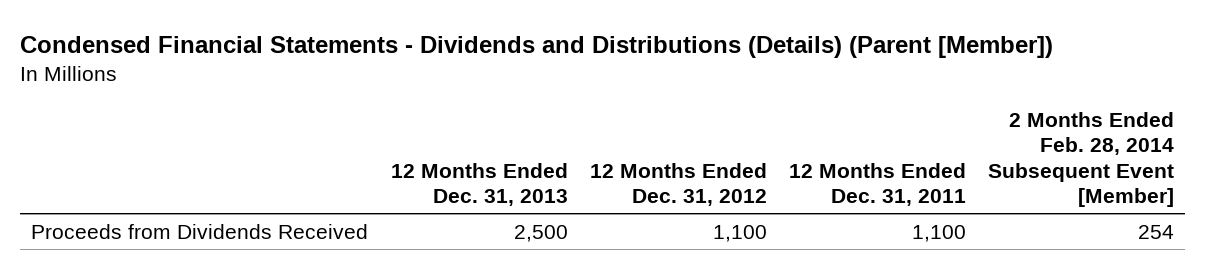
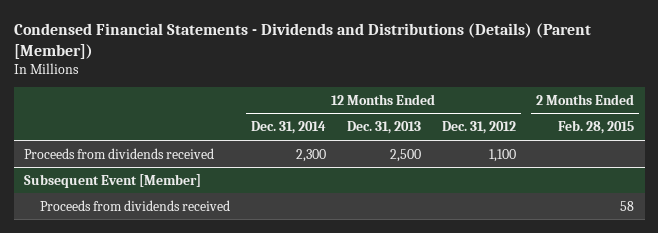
- | 12 Months Ended Dec. 31, 2013 | 12 Months Ended Dec. 31, 2012 | 12 Months Ended Dec. 31, 2011 | 2 Months Ended Feb. 28, 2014 Subsequent Event [Member]
+ | 12 Months Ended Dec. 31, 2014 | 12 Months Ended Dec. 31, 2013 | 12 Months Ended Dec. 31, 2012 | 2 Months Ended Feb. 28, 2015
- Proceeds from Dividends Received | 2,500 | 1,100 | 1,100 | 254
+ Proceeds from dividends received | 2,300 | 2,500 | 1,100 |
+ Subsequent Event [Member]
+ Proceeds from dividends received | | | | 58

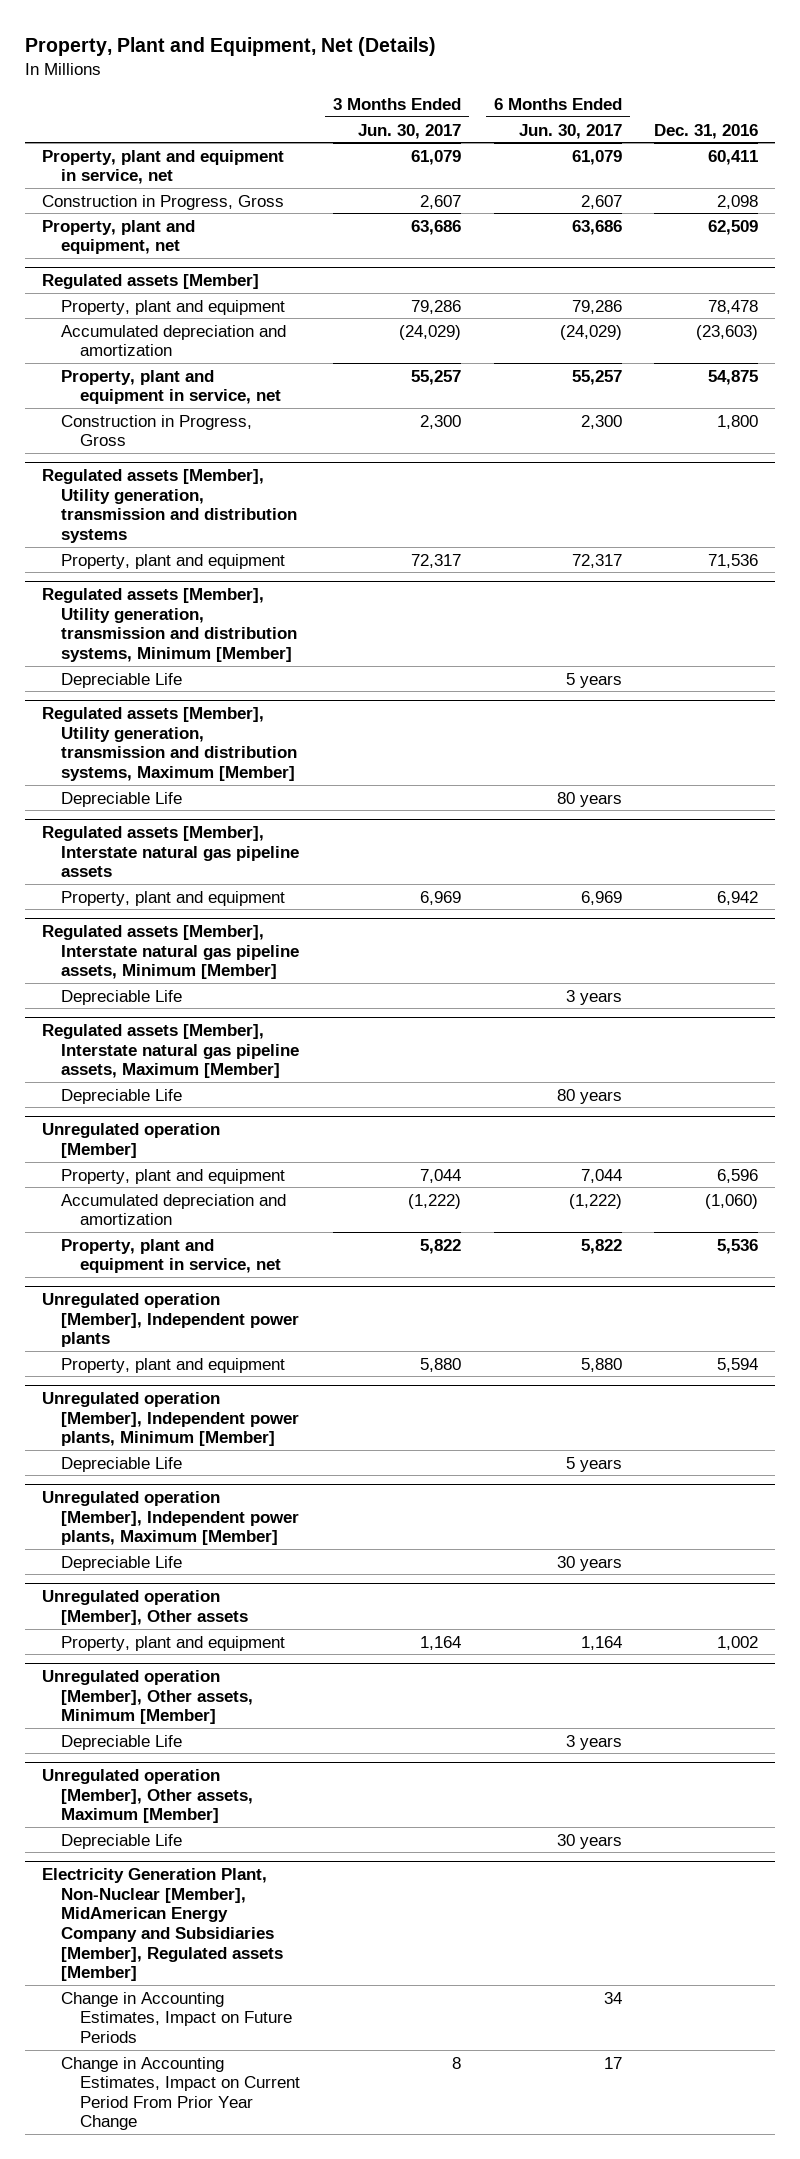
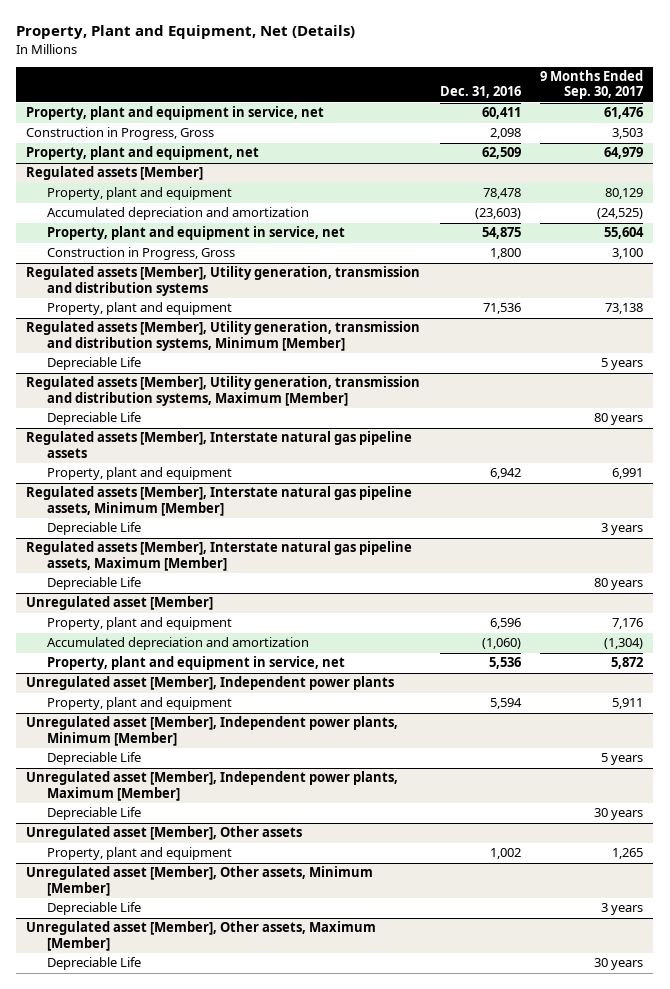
- | 3 Months Ended Jun. 30, 2017 | 6 Months Ended Jun. 30, 2017 | Dec. 31, 2016
+ | Dec. 31, 2016 | 9 Months Ended Sep. 30, 2017
- Unregulated operation [Member]
+ Unregulated asset [Member]
- Unregulated operation [Member], Independent power plants
+ Unregulated asset [Member], Independent power plants
- Unregulated operation [Member], Independent power plants, Minimum [Member]
+ Unregulated asset [Member], Independent power plants, Minimum [Member]
- Unregulated operation [Member], Independent power plants, Maximum [Member]
+ Unregulated asset [Member], Independent power plants, Maximum [Member]
- Unregulated operation [Member], Other assets
+ Unregulated asset [Member], Other assets
- Unregulated operation [Member], Other assets, Minimum [Member]
+ Unregulated asset [Member], Other assets, Minimum [Member]
- Unregulated operation [Member], Other assets, Maximum [Member]
+ Unregulated asset [Member], Other assets, Maximum [Member]
- Electricity Generation Plant, Non-Nuclear [Member], MidAmerican Energy Company and Subsidiaries [Member], Regulated assets [Member]
- Change in Accounting Estimates, Impact on Future Periods | | 34 |
- Change in Accounting Estimates, Impact on Current Period From Prior Year Change | 8 | 17 |

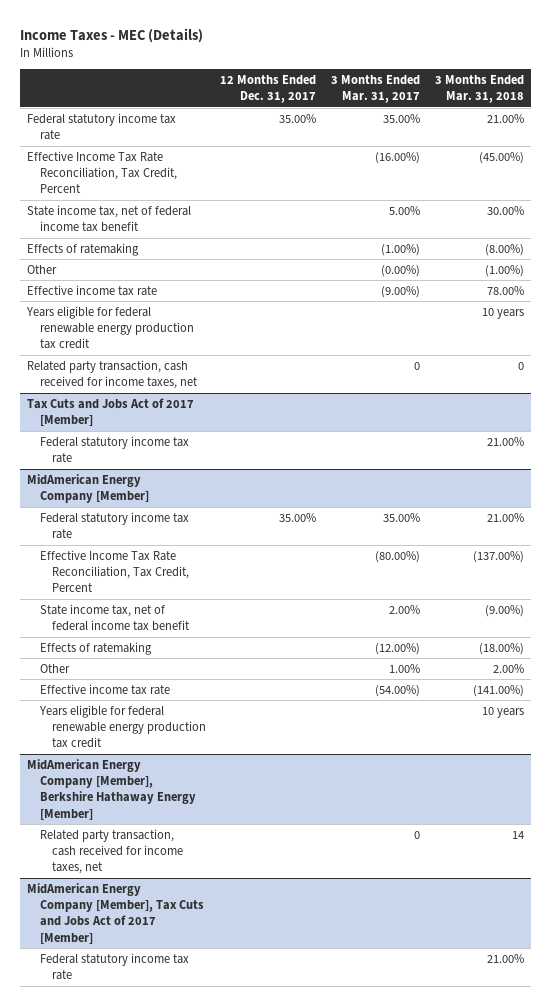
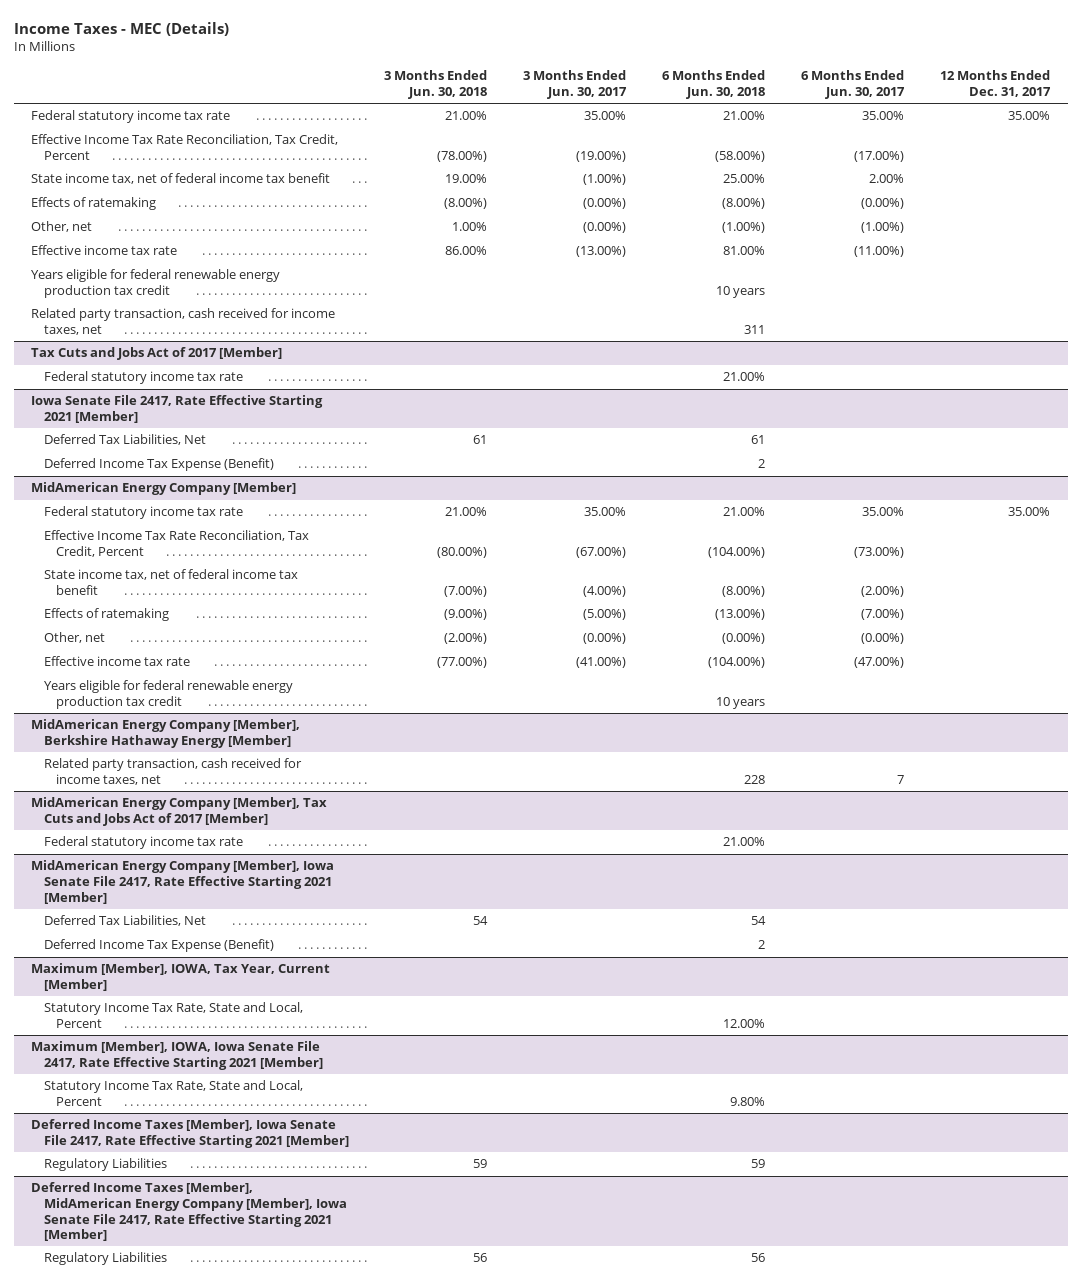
- | 12 Months Ended Dec. 31, 2017 | 3 Months Ended Mar. 31, 2017 | 3 Months Ended Mar. 31, 2018
+ | 3 Months Ended Jun. 30, 2018 | 3 Months Ended Jun. 30, 2017 | 6 Months Ended Jun. 30, 2018 | 6 Months Ended Jun. 30, 2017 | 12 Months Ended Dec. 31, 2017
- Other | | (0.00%) | (1.00%)
+ Other, net | 1.00% | (0.00%) | (1.00%) | (1.00%) |
+ Iowa Senate File 2417, Rate Effective Starting 2021 [Member]
+ Deferred Tax Liabilities, Net | 61 | | 61 | |
+ Deferred Income Tax Expense (Benefit) | | | 2 | |
@ MidAmerican Energy Company [Member]
- Other | | 1.00% | 2.00%
+ Other, net | (2.00%) | (0.00%) | (0.00%) | (0.00%) |
+ MidAmerican Energy Company [Member], Iowa Senate File 2417, Rate Effective Starting 2021 [Member]
+ Deferred Tax Liabilities, Net | 54 | | 54 | |
+ Deferred Income Tax Expense (Benefit) | | | 2 | |
+ Maximum [Member], IOWA, Tax Year, Current [Member]
+ Statutory Income Tax Rate, State and Local, Percent | | | 12.00% | |
+ Maximum [Member], IOWA, Iowa Senate File 2417, Rate Effective Starting 2021 [Member]
+ Statutory Income Tax Rate, State and Local, Percent | | | 9.80% | |
+ Deferred Income Taxes [Member], Iowa Senate File 2417, Rate Effective Starting 2021 [Member]
+ Regulatory Liabilities | 59 | | 59 | |
+ Deferred Income Taxes [Member], MidAmerican Energy Company [Member], Iowa Senate File 2417, Rate Effective Starting 2021 [Member]
+ Regulatory Liabilities | 56 | | 56 | |

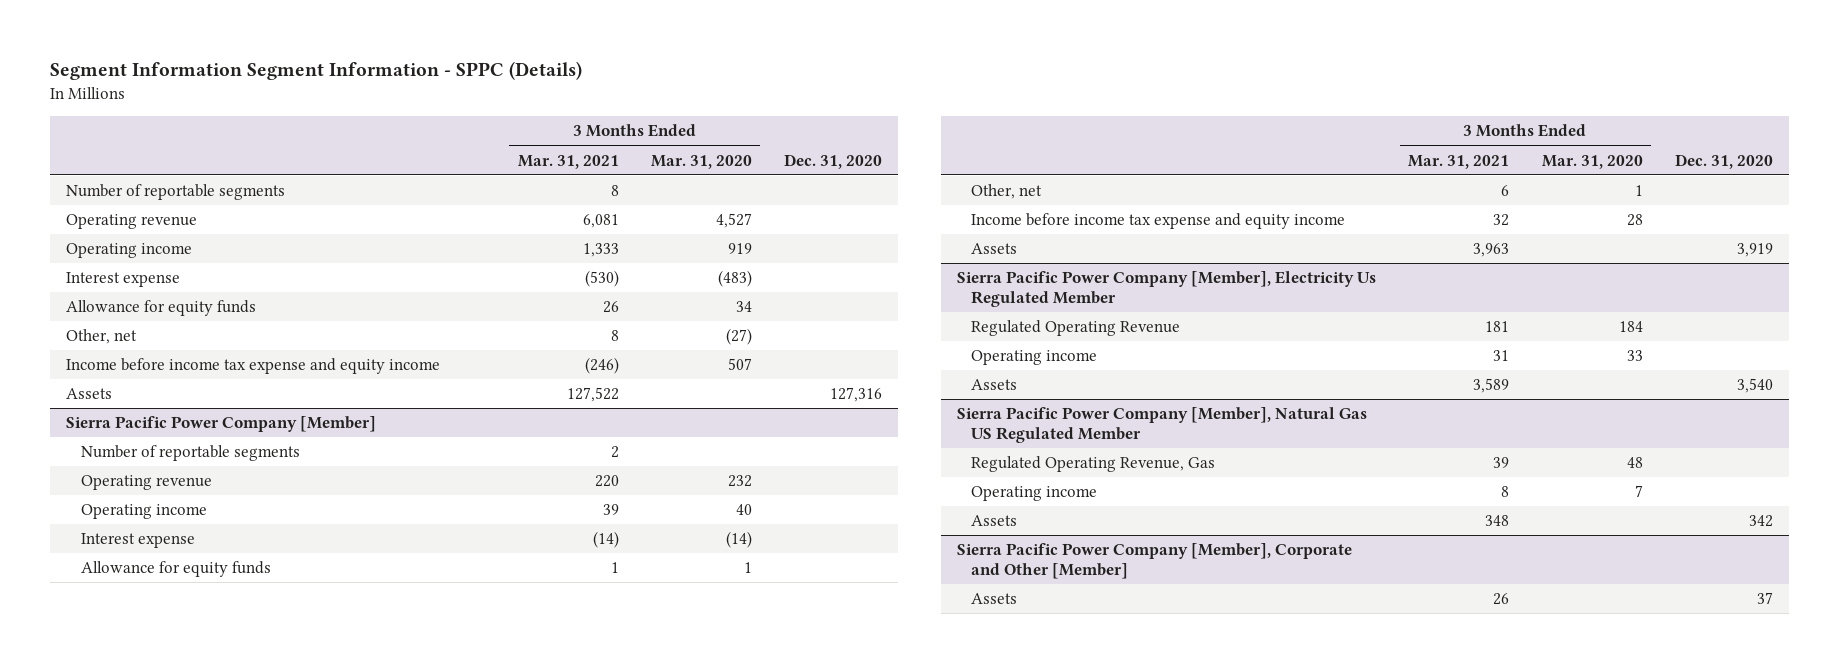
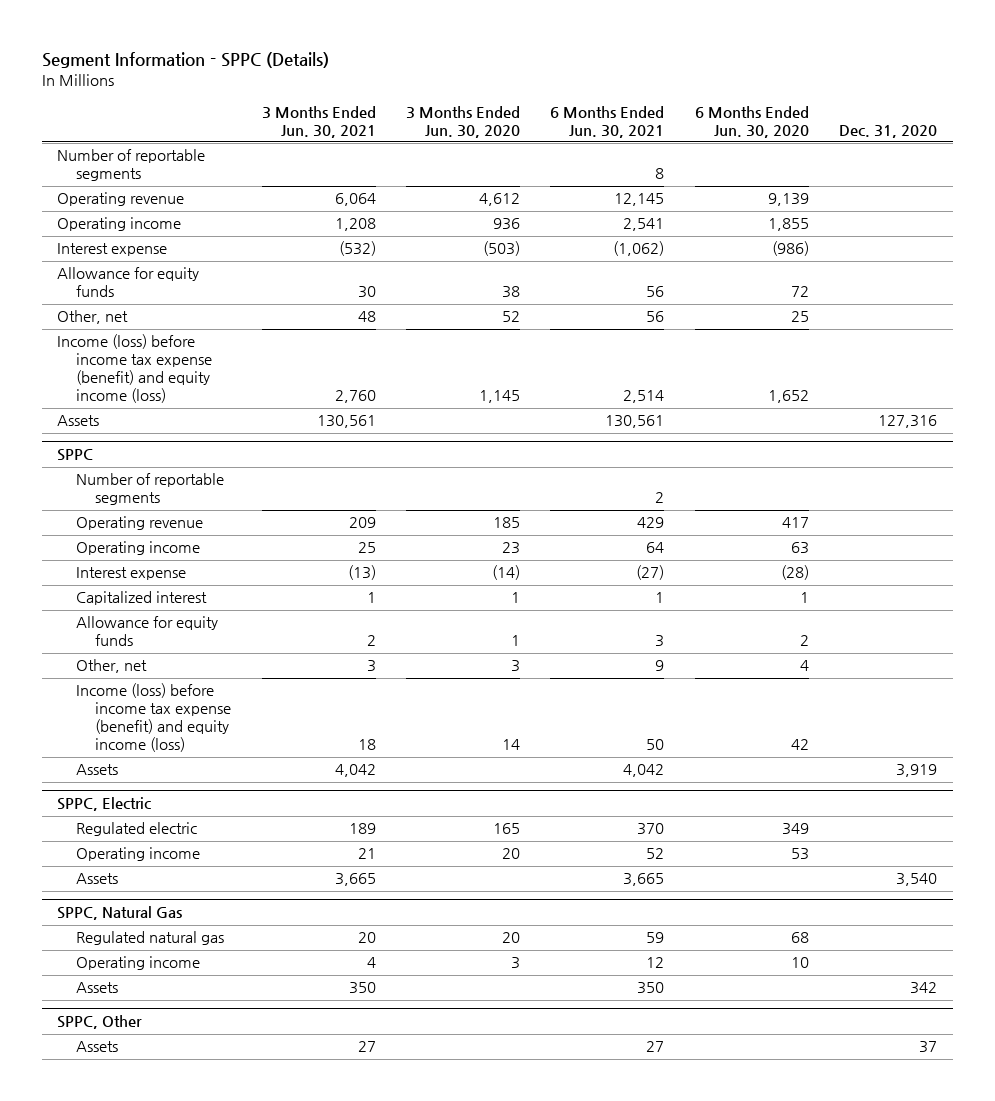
- Segment Information Segment Information - SPPC (Details)
+ Segment Information - SPPC (Details)
- | 3 Months Ended Mar. 31, 2021 | 3 Months Ended Mar. 31, 2020 | Dec. 31, 2020
+ | 3 Months Ended Jun. 30, 2021 | 3 Months Ended Jun. 30, 2020 | 6 Months Ended Jun. 30, 2021 | 6 Months Ended Jun. 30, 2020 | Dec. 31, 2020
- Income before income tax expense and equity income | (246) | 507 |
+ Income (loss) before income tax expense (benefit) and equity income (loss) | 2,760 | 1,145 | 2,514 | 1,652 |
- Sierra Pacific Power Company [Member]
+ SPPC
+ Capitalized interest | 1 | 1 | 1 | 1 |
- Income before income tax expense and equity income | 32 | 28 |
+ Income (loss) before income tax expense (benefit) and equity income (loss) | 18 | 14 | 50 | 42 |
- Sierra Pacific Power Company [Member], Electricity Us Regulated Member
- Regulated Operating Revenue | 181 | 184 |
+ SPPC, Electric
+ Regulated electric | 189 | 165 | 370 | 349 |
- Sierra Pacific Power Company [Member], Natural Gas US Regulated Member
- Regulated Operating Revenue, Gas | 39 | 48 |
+ SPPC, Natural Gas
+ Regulated natural gas | 20 | 20 | 59 | 68 |
- Sierra Pacific Power Company [Member], Corporate and Other [Member]
+ SPPC, Other

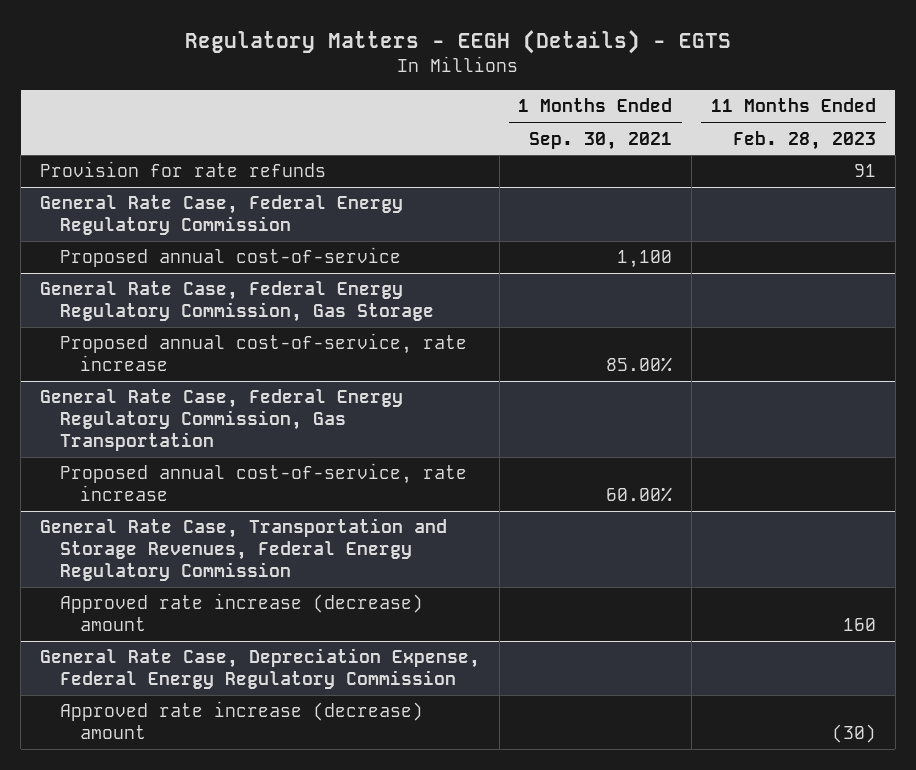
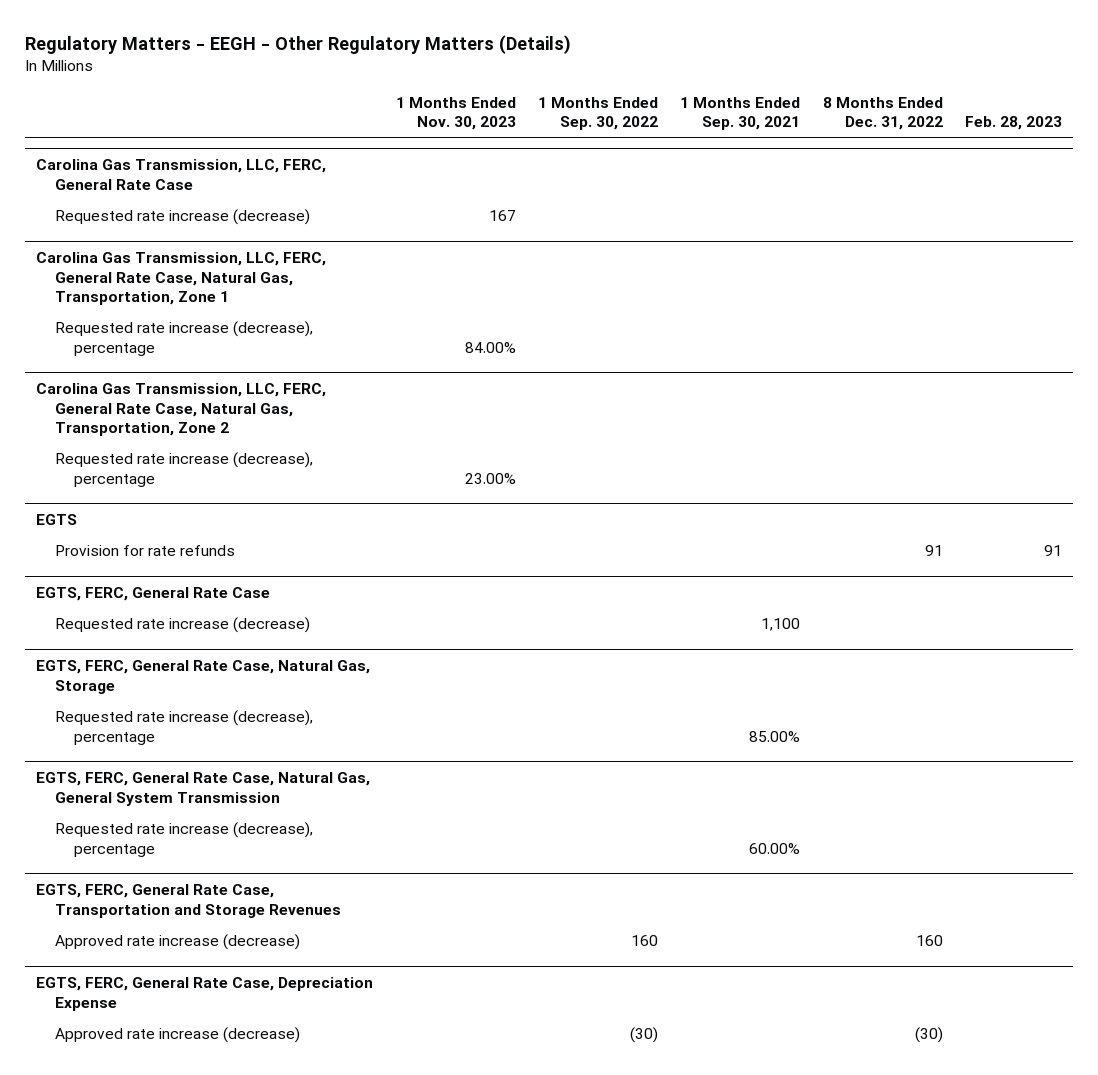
- Regulatory Matters - EEGH (Details) - EGTS
+ Regulatory Matters - EEGH - Other Regulatory Matters (Details)
- | 1 Months Ended Sep. 30, 2021 | 11 Months Ended Feb. 28, 2023
+ | 1 Months Ended Nov. 30, 2023 | 1 Months Ended Sep. 30, 2022 | 1 Months Ended Sep. 30, 2021 | 8 Months Ended Dec. 31, 2022 | Feb. 28, 2023
- Provision for rate refunds | | 91
- General Rate Case, Federal Energy Regulatory Commission
- Proposed annual cost-of-service | 1,100 |
- General Rate Case, Federal Energy Regulatory Commission, Gas Storage
- Proposed annual cost-of-service, rate increase | 85.00% |
- General Rate Case, Federal Energy Regulatory Commission, Gas Transportation
- Proposed annual cost-of-service, rate increase | 60.00% |
- General Rate Case, Transportation and Storage Revenues, Federal Energy Regulatory Commission
- Approved rate increase (decrease) amount | | 160
- General Rate Case, Depreciation Expense, Federal Energy Regulatory Commission
- Approved rate increase (decrease) amount | | (30)
+ Carolina Gas Transmission, LLC, FERC, General Rate Case
+ Requested rate increase (decrease) | 167 | | | |
+ Carolina Gas Transmission, LLC, FERC, General Rate Case, Natural Gas, Transportation, Zone 1
+ Requested rate increase (decrease), percentage | 84.00% | | | |
+ Carolina Gas Transmission, LLC, FERC, General Rate Case, Natural Gas, Transportation, Zone 2
+ Requested rate increase (decrease), percentage | 23.00% | | | |
+ EGTS
+ Provision for rate refunds | | | | 91 | 91
+ EGTS, FERC, General Rate Case
+ Requested rate increase (decrease) | | | 1,100 | |
+ EGTS, FERC, General Rate Case, Natural Gas, Storage
+ Requested rate increase (decrease), percentage | | | 85.00% | |
+ EGTS, FERC, General Rate Case, Natural Gas, General System Transmission
+ Requested rate increase (decrease), percentage | | | 60.00% | |
+ EGTS, FERC, General Rate Case, Transportation and Storage Revenues
+ Approved rate increase (decrease) | | 160 | | 160 |
+ EGTS, FERC, General Rate Case, Depreciation Expense
+ Approved rate increase (decrease) | | (30) | | (30) |

